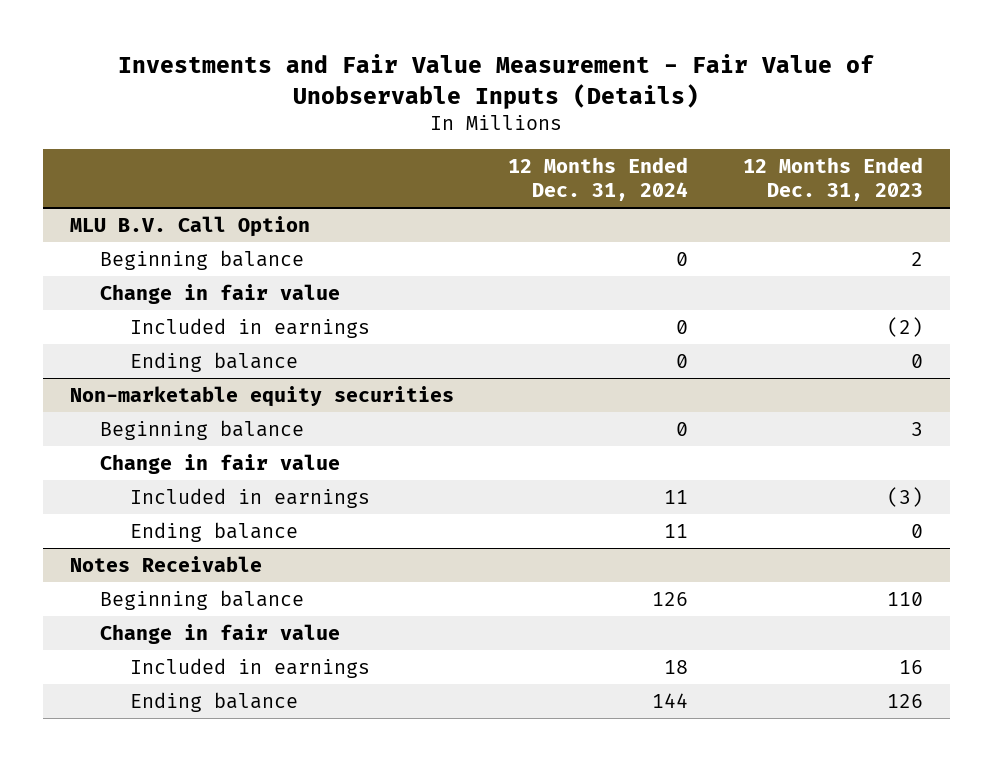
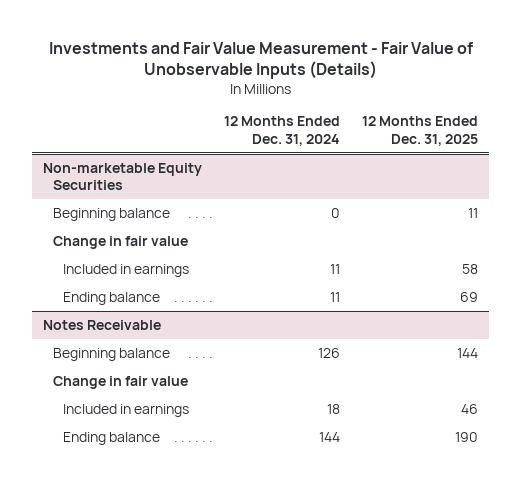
- | 12 Months Ended Dec. 31, 2024 | 12 Months Ended Dec. 31, 2023
+ | 12 Months Ended Dec. 31, 2024 | 12 Months Ended Dec. 31, 2025
- MLU B.V. Call Option
- Beginning balance | 0 | 2
- Change in fair value
- Included in earnings | 0 | (2)
- Ending balance | 0 | 0
- Non-marketable equity securities
+ Non-marketable Equity Securities

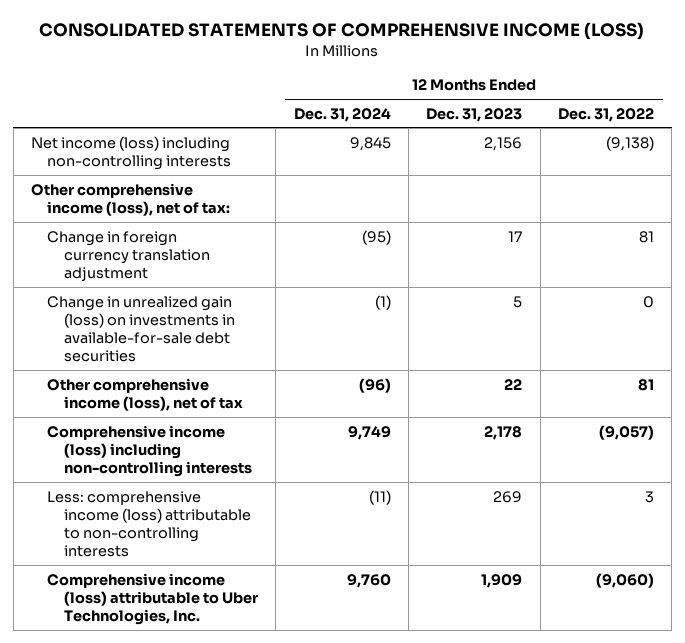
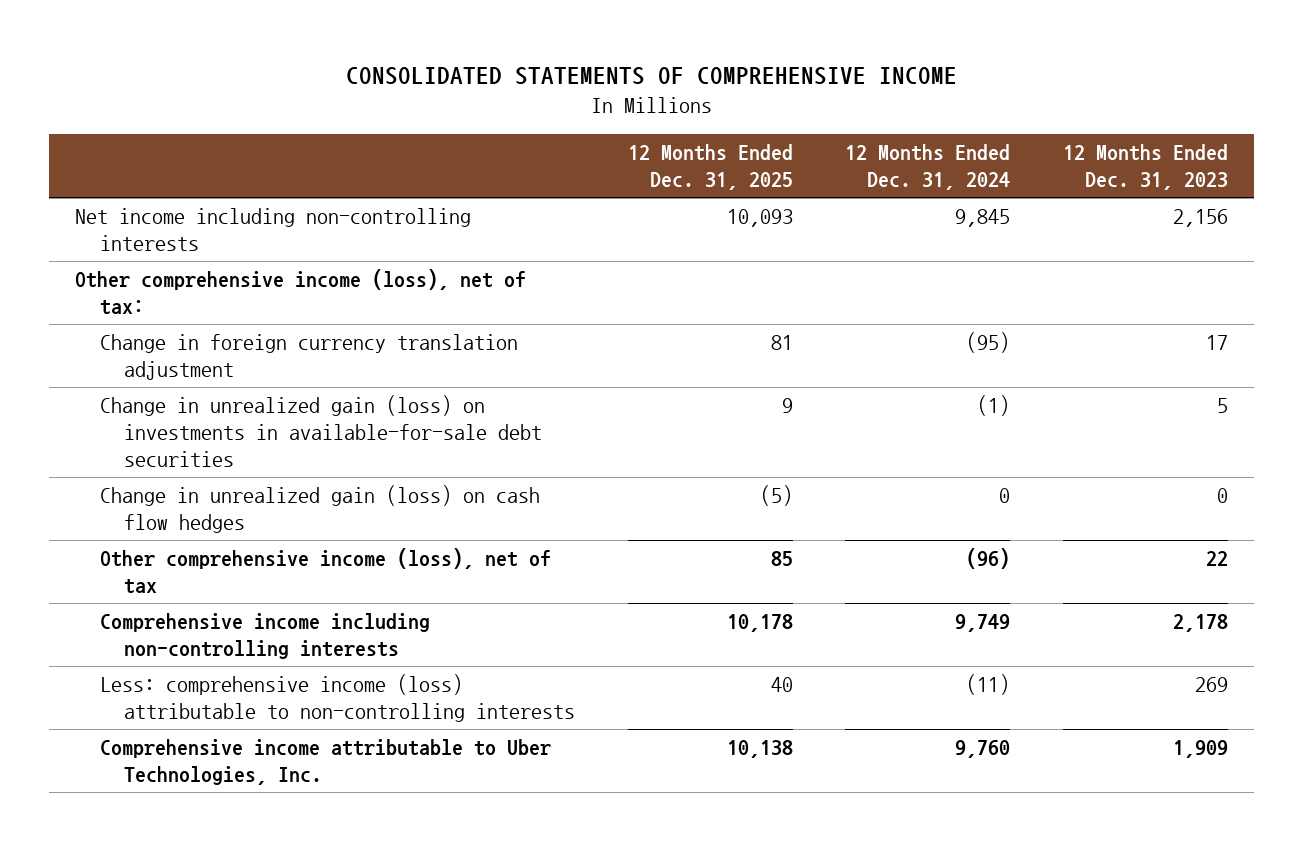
- CONSOLIDATED STATEMENTS OF COMPREHENSIVE INCOME (LOSS)
+ CONSOLIDATED STATEMENTS OF COMPREHENSIVE INCOME
- | 12 Months Ended Dec. 31, 2024 | 12 Months Ended Dec. 31, 2023 | 12 Months Ended Dec. 31, 2022
+ | 12 Months Ended Dec. 31, 2025 | 12 Months Ended Dec. 31, 2024 | 12 Months Ended Dec. 31, 2023
- Net income (loss) including non-controlling interests | 9,845 | 2,156 | (9,138)
+ Net income including non-controlling interests | 10,093 | 9,845 | 2,156
+ Change in unrealized gain (loss) on cash flow hedges | (5) | 0 | 0
- Comprehensive income (loss) including non-controlling interests | 9,749 | 2,178 | (9,057)
+ Comprehensive income including non-controlling interests | 10,178 | 9,749 | 2,178
- Comprehensive income (loss) attributable to Uber Technologies, Inc. | 9,760 | 1,909 | (9,060)
+ Comprehensive income attributable to Uber Technologies, Inc. | 10,138 | 9,760 | 1,909

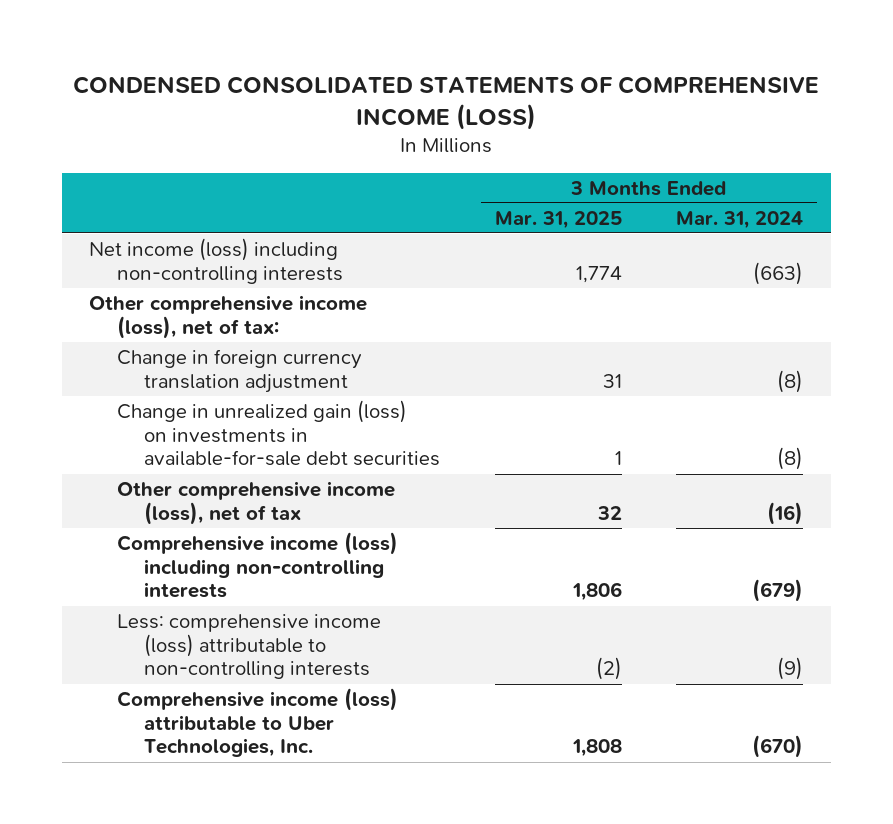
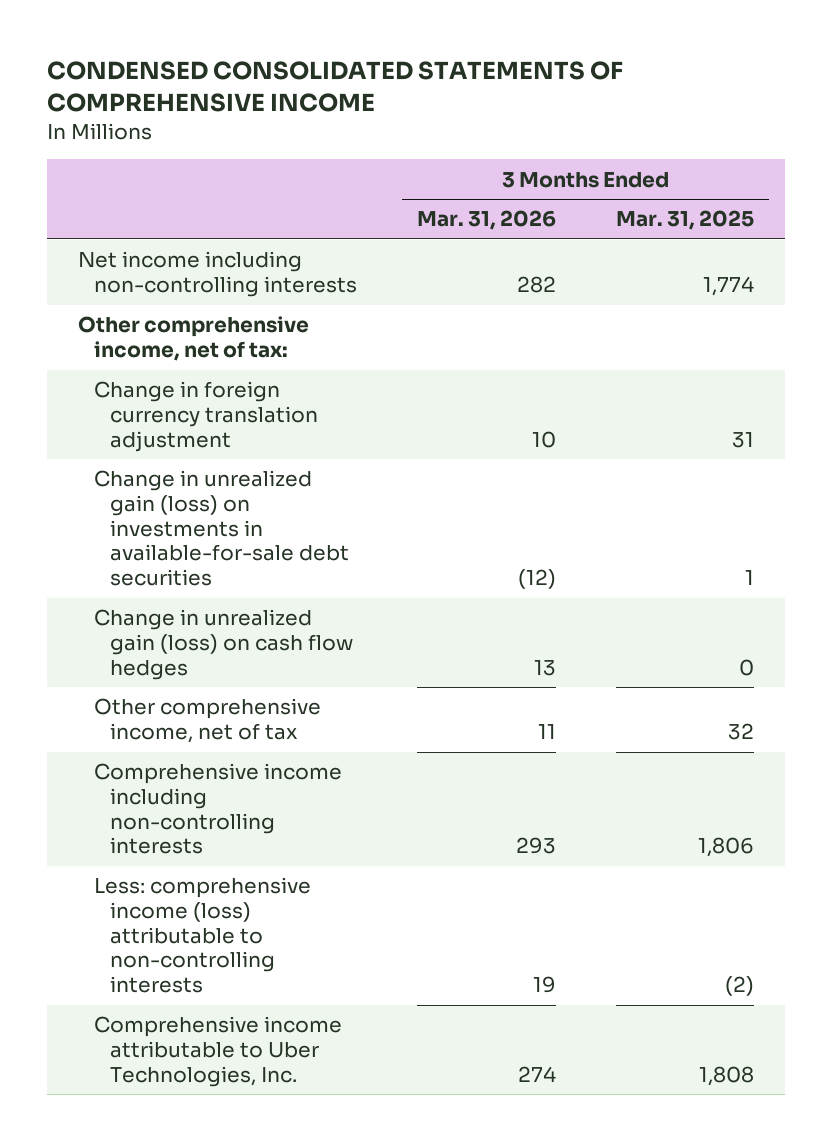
- CONDENSED CONSOLIDATED STATEMENTS OF COMPREHENSIVE INCOME (LOSS)
+ CONDENSED CONSOLIDATED STATEMENTS OF COMPREHENSIVE INCOME
- | 3 Months Ended Mar. 31, 2025 | 3 Months Ended Mar. 31, 2024
+ | 3 Months Ended Mar. 31, 2026 | 3 Months Ended Mar. 31, 2025
- Net income (loss) including non-controlling interests | 1,774 | (663)
- Other comprehensive income (loss), net of tax:
+ Net income including non-controlling interests | 282 | 1,774
+ Other comprehensive income, net of tax:
- Other comprehensive income (loss), net of tax | 32 | (16)
- Comprehensive income (loss) including non-controlling interests | 1,806 | (679)
+ Change in unrealized gain (loss) on cash flow hedges | 13 | 0
+ Other comprehensive income, net of tax | 11 | 32
+ Comprehensive income including non-controlling interests | 293 | 1,806
- Comprehensive income (loss) attributable to Uber Technologies, Inc. | 1,808 | (670)
+ Comprehensive income attributable to Uber Technologies, Inc. | 274 | 1,808

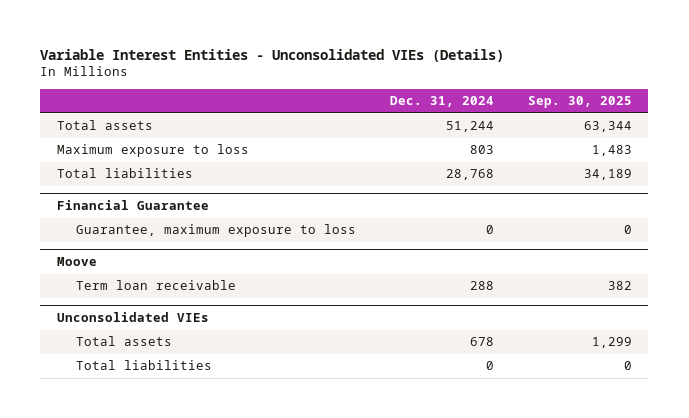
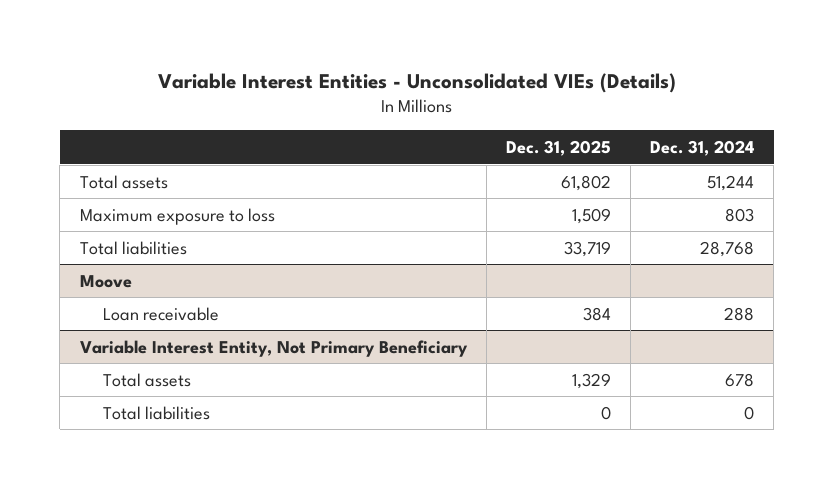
- | Dec. 31, 2024 | Sep. 30, 2025
+ | Dec. 31, 2025 | Dec. 31, 2024
- Financial Guarantee
- Guarantee, maximum exposure to loss | 0 | 0
@ Moove
- Term loan receivable | 288 | 382
- Unconsolidated VIEs
@ Moove
+ Loan receivable | 384 | 288
+ Variable Interest Entity, Not Primary Beneficiary

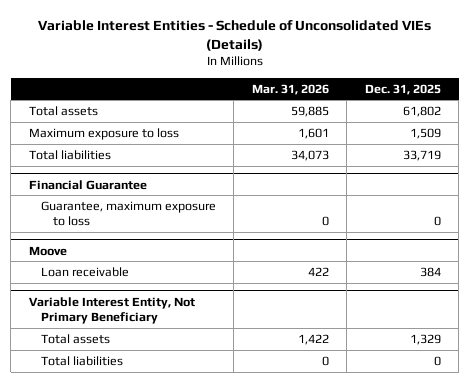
- Variable Interest Entities - Unconsolidated VIEs (Details)
+ Variable Interest Entities - Schedule of Unconsolidated VIEs (Details)
- | Dec. 31, 2025 | Dec. 31, 2024
+ | Mar. 31, 2026 | Dec. 31, 2025
+ Financial Guarantee
+ Guarantee, maximum exposure to loss | 0 | 0

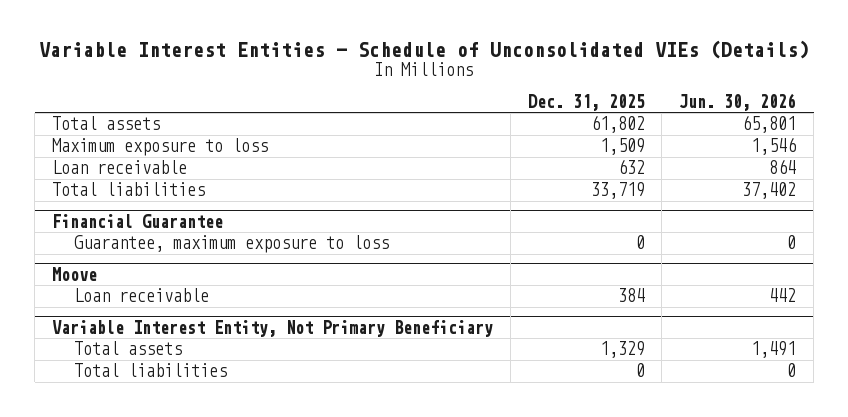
- | Mar. 31, 2026 | Dec. 31, 2025
+ | Dec. 31, 2025 | Jun. 30, 2026
+ Loan receivable | 632 | 864

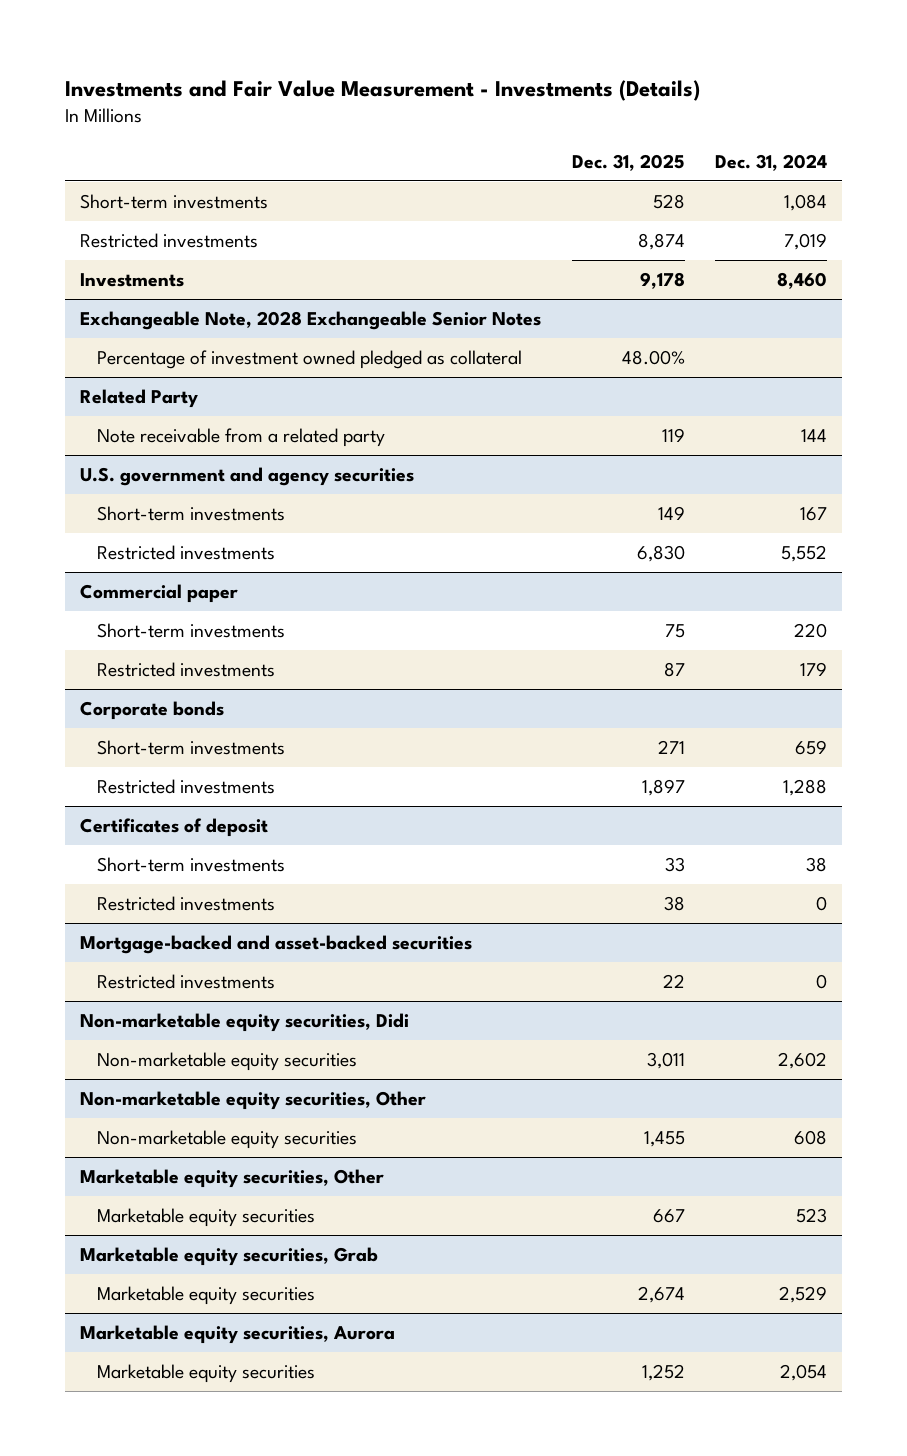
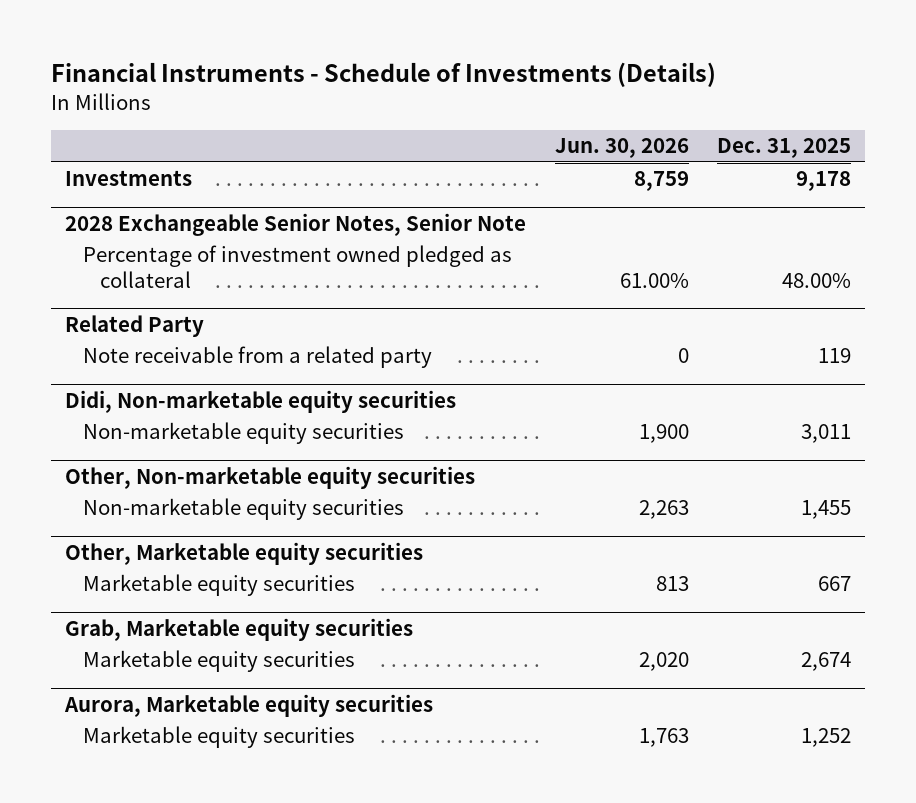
- Investments and Fair Value Measurement - Investments (Details)
+ Financial Instruments - Schedule of Investments (Details)
- | Dec. 31, 2025 | Dec. 31, 2024
+ | Jun. 30, 2026 | Dec. 31, 2025
- Short-term investments | 528 | 1,084
- Restricted investments | 8,874 | 7,019
- Exchangeable Note, 2028 Exchangeable Senior Notes
+ 2028 Exchangeable Senior Notes, Senior Note
- U.S. government and agency securities
- Short-term investments | 149 | 167
- Restricted investments | 6,830 | 5,552
- Commercial paper
- Short-term investments | 75 | 220
- Restricted investments | 87 | 179
- Corporate bonds
- Short-term investments | 271 | 659
- Restricted investments | 1,897 | 1,288
- Certificates of deposit
- Short-term investments | 33 | 38
- Restricted investments | 38 | 0
- Mortgage-backed and asset-backed securities
- Restricted investments | 22 | 0
- Non-marketable equity securities, Didi
+ Didi, Non-marketable equity securities
- Non-marketable equity securities, Other
+ Other, Non-marketable equity securities
- Marketable equity securities, Other
+ Other, Marketable equity securities
- Marketable equity securities, Grab
+ Grab, Marketable equity securities
- Marketable equity securities, Aurora
+ Aurora, Marketable equity securities

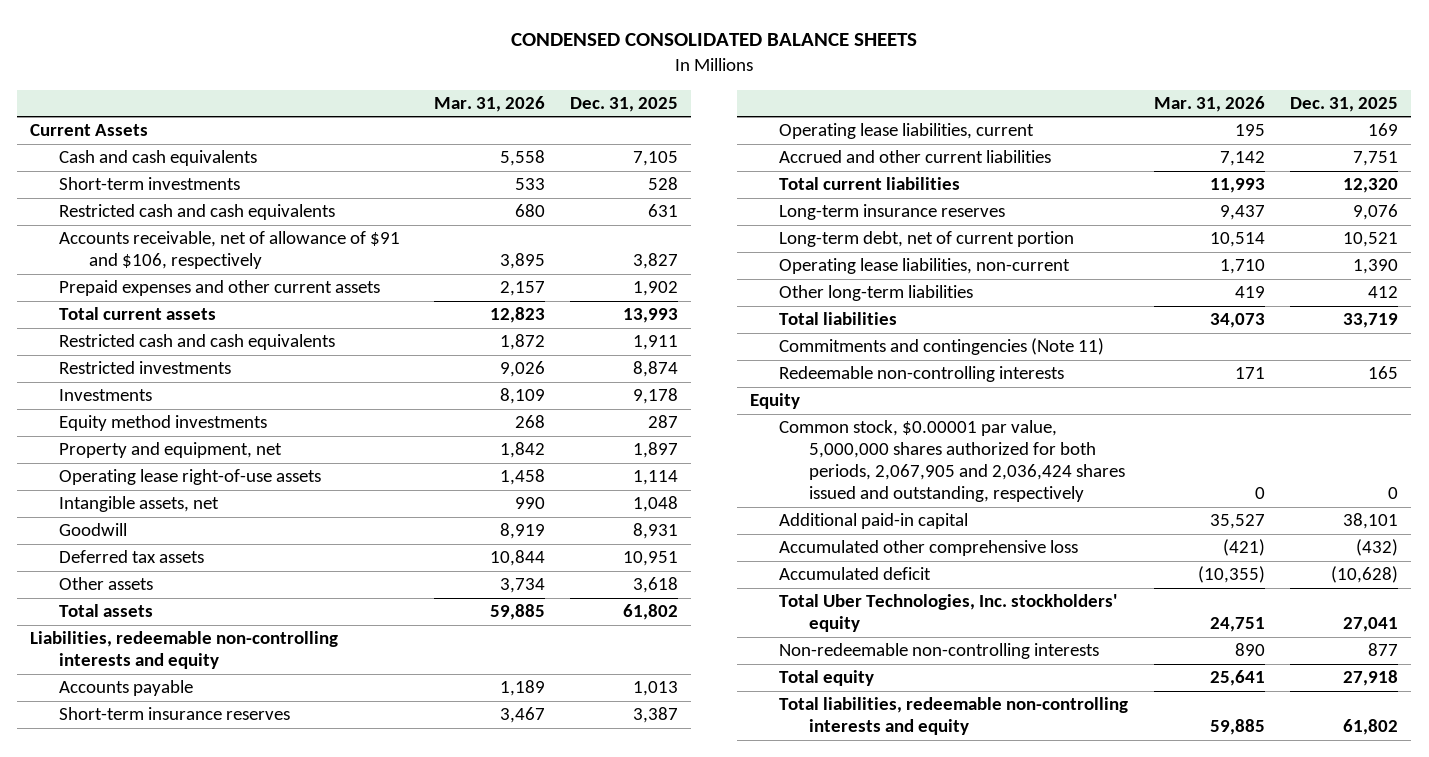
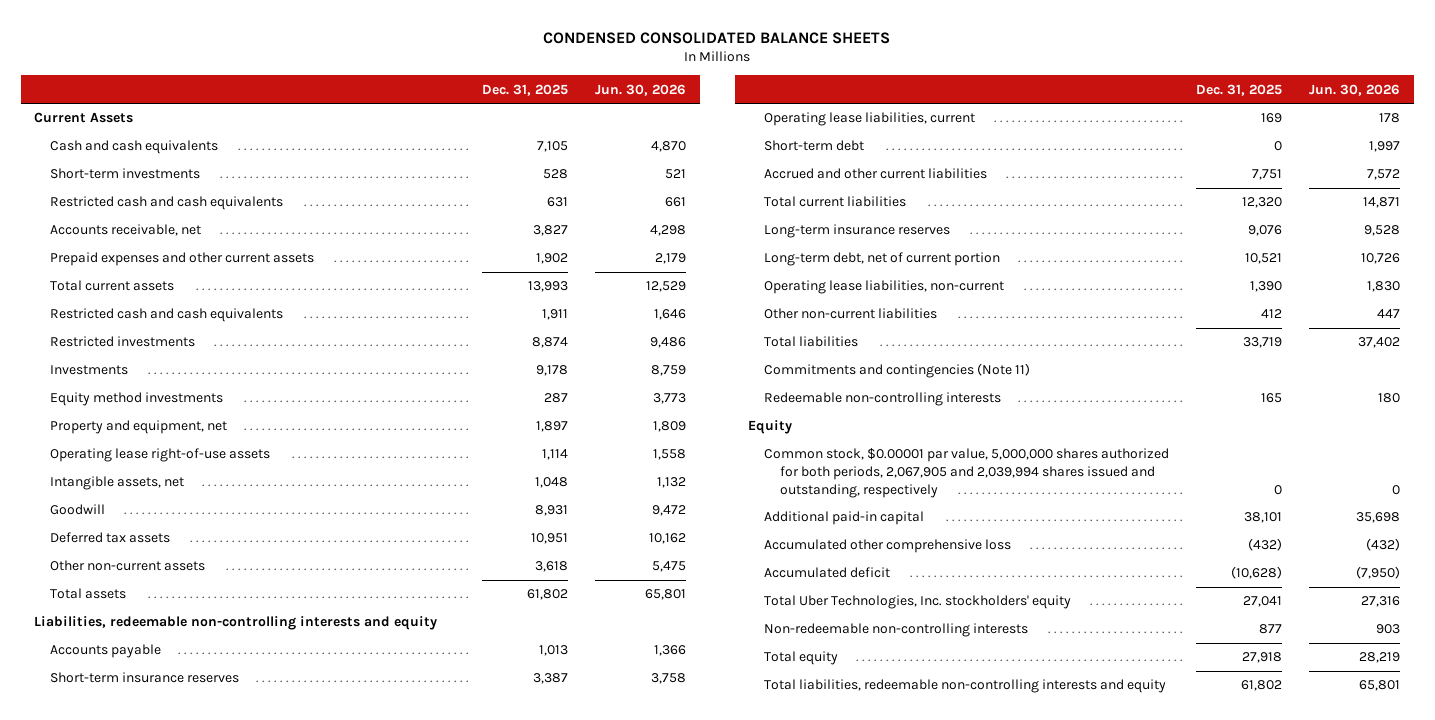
- | Mar. 31, 2026 | Dec. 31, 2025
+ | Dec. 31, 2025 | Jun. 30, 2026
- Accounts receivable, net of allowance of $91 and $106, respectively | 3,895 | 3,827
+ Accounts receivable, net | 3,827 | 4,298
- Other assets | 3,734 | 3,618
+ Other non-current assets | 3,618 | 5,475
+ Short-term debt | 0 | 1,997
- Other long-term liabilities | 419 | 412
+ Other non-current liabilities | 412 | 447
- Common stock, $0.00001 par value, 5,000,000 shares authorized for both periods, 2,067,905 and 2,036,424 shares issued and outstanding, respectively | 0 | 0
+ Common stock, $0.00001 par value, 5,000,000 shares authorized for both periods, 2,067,905 and 2,039,994 shares issued and outstanding, respectively | 0 | 0

